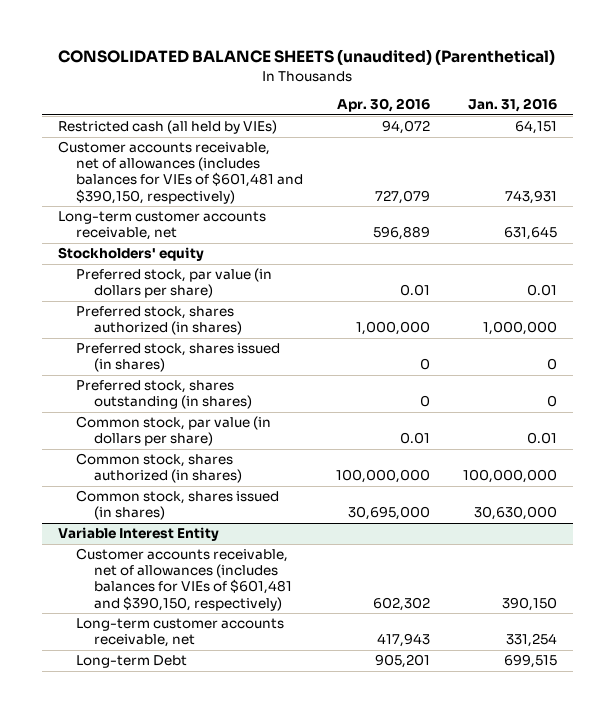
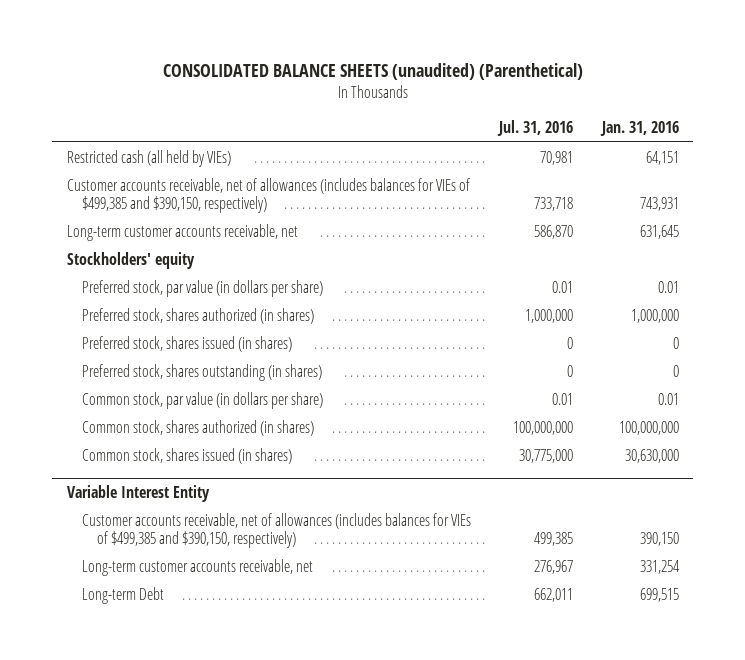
- | Apr. 30, 2016 | Jan. 31, 2016
+ | Jul. 31, 2016 | Jan. 31, 2016
- Customer accounts receivable, net of allowances (includes balances for VIEs of $601,481 and $390,150, respectively) | 727,079 | 743,931
+ Customer accounts receivable, net of allowances (includes balances for VIEs of $499,385 and $390,150, respectively) | 733,718 | 743,931
@ Variable Interest Entity
- Customer accounts receivable, net of allowances (includes balances for VIEs of $601,481 and $390,150, respectively) | 602,302 | 390,150
+ Customer accounts receivable, net of allowances (includes balances for VIEs of $499,385 and $390,150, respectively) | 499,385 | 390,150

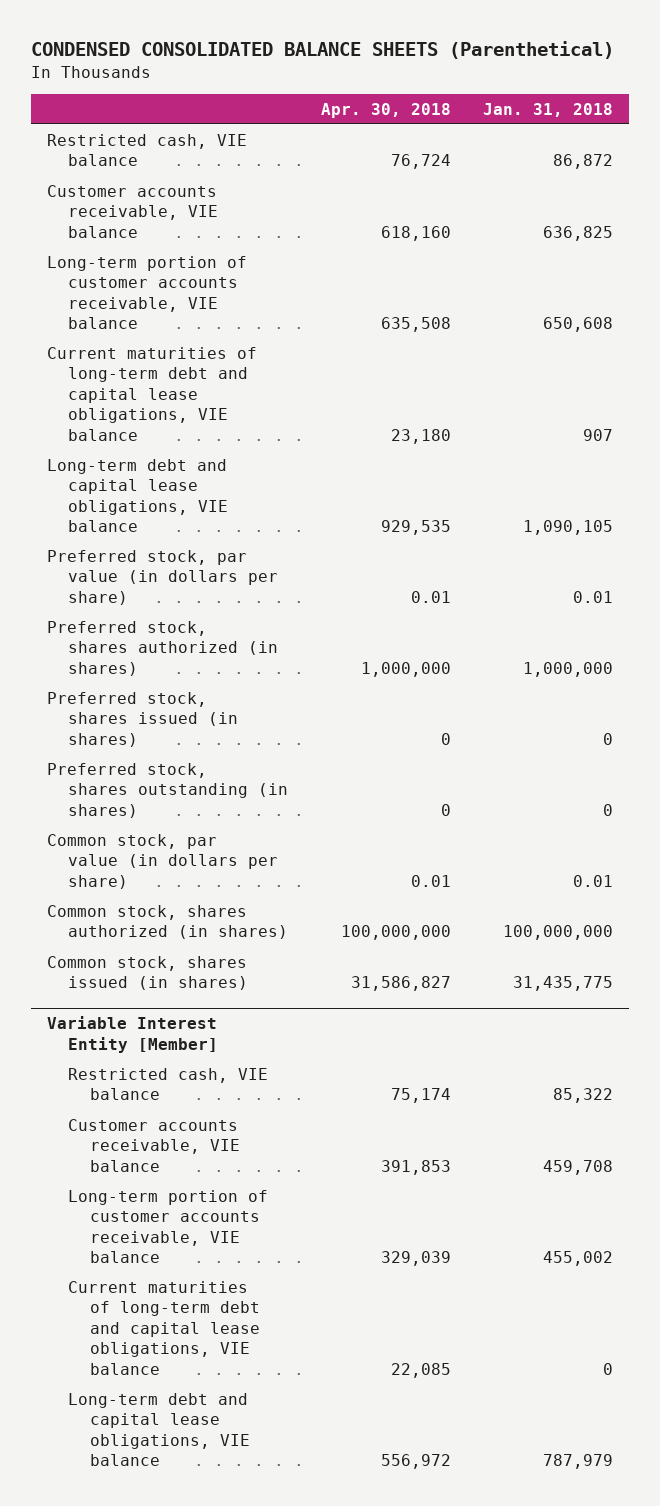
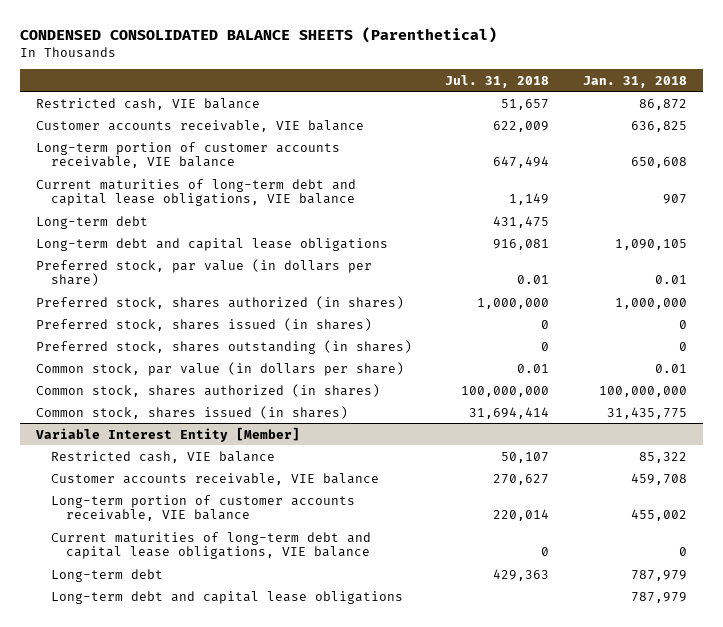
- | Apr. 30, 2018 | Jan. 31, 2018
+ | Jul. 31, 2018 | Jan. 31, 2018
- Long-term debt and capital lease obligations, VIE balance | 929,535 | 1,090,105
+ Long-term debt | 431,475 |
+ Long-term debt and capital lease obligations | 916,081 | 1,090,105
@ Variable Interest Entity [Member]
- Long-term debt and capital lease obligations, VIE balance | 556,972 | 787,979
+ Long-term debt | 429,363 | 787,979
+ Long-term debt and capital lease obligations | | 787,979

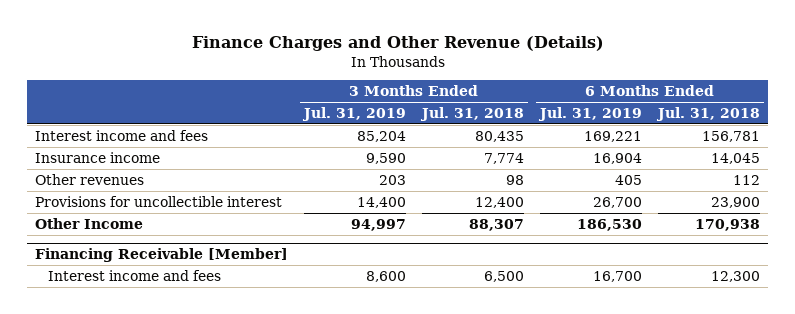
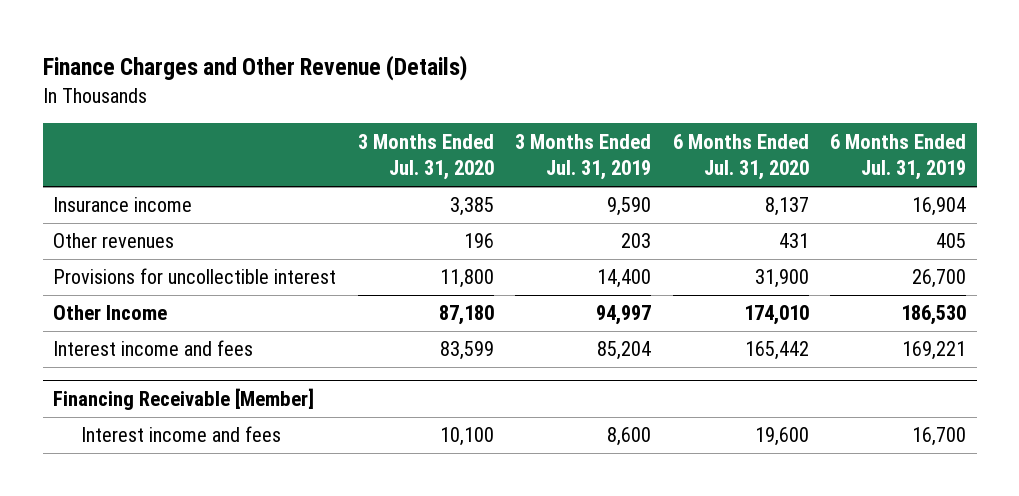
- | 3 Months Ended Jul. 31, 2019 | 3 Months Ended Jul. 31, 2018 | 6 Months Ended Jul. 31, 2019 | 6 Months Ended Jul. 31, 2018
+ | 3 Months Ended Jul. 31, 2020 | 3 Months Ended Jul. 31, 2019 | 6 Months Ended Jul. 31, 2020 | 6 Months Ended Jul. 31, 2019
moved down: Interest income and fees | 83,599 | 85,204 | 165,442 | 169,221

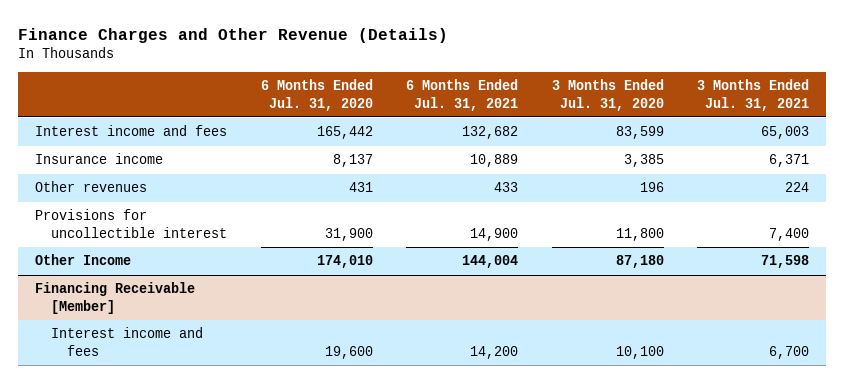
- | 3 Months Ended Jul. 31, 2020 | 3 Months Ended Jul. 31, 2019 | 6 Months Ended Jul. 31, 2020 | 6 Months Ended Jul. 31, 2019
+ | 6 Months Ended Jul. 31, 2020 | 6 Months Ended Jul. 31, 2021 | 3 Months Ended Jul. 31, 2020 | 3 Months Ended Jul. 31, 2021
moved up: Interest income and fees | 165,442 | 132,682 | 83,599 | 65,003

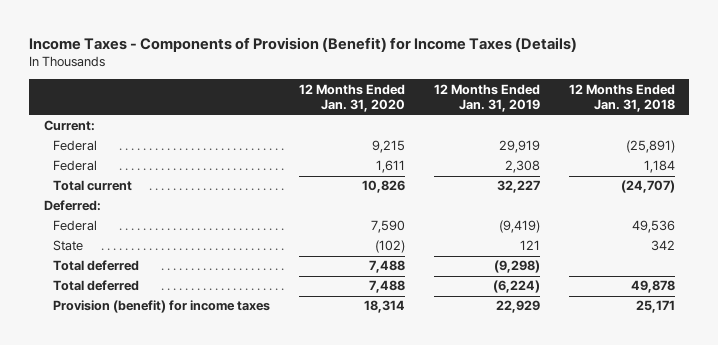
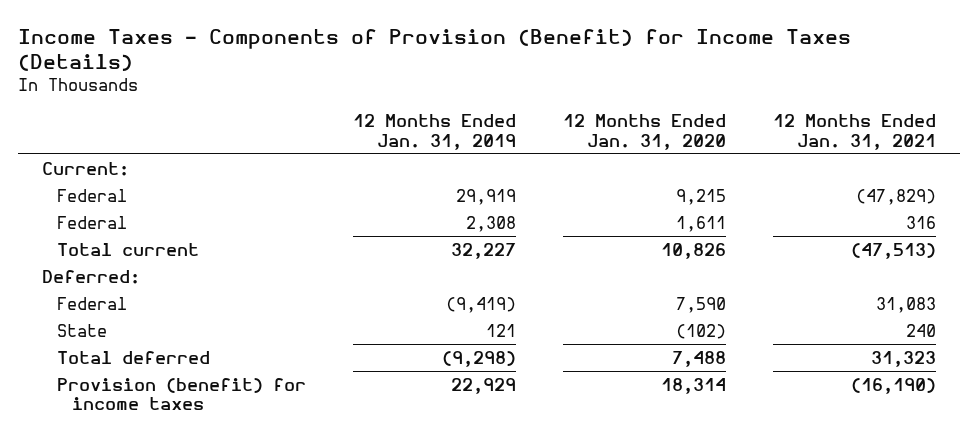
- | 12 Months Ended Jan. 31, 2020 | 12 Months Ended Jan. 31, 2019 | 12 Months Ended Jan. 31, 2018
+ | 12 Months Ended Jan. 31, 2019 | 12 Months Ended Jan. 31, 2020 | 12 Months Ended Jan. 31, 2021
- Total deferred | 7,488 | (6,224) | 49,878

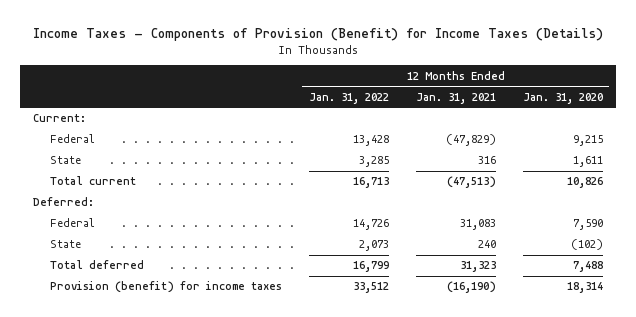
- | 12 Months Ended Jan. 31, 2019 | 12 Months Ended Jan. 31, 2020 | 12 Months Ended Jan. 31, 2021
+ | 12 Months Ended Jan. 31, 2022 | 12 Months Ended Jan. 31, 2021 | 12 Months Ended Jan. 31, 2020
- Federal | 2,308 | 1,611 | 316
+ State | 3,285 | 316 | 1,611

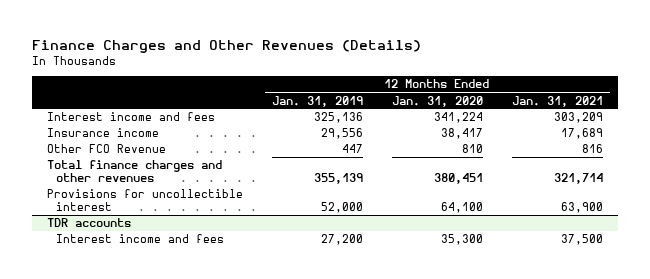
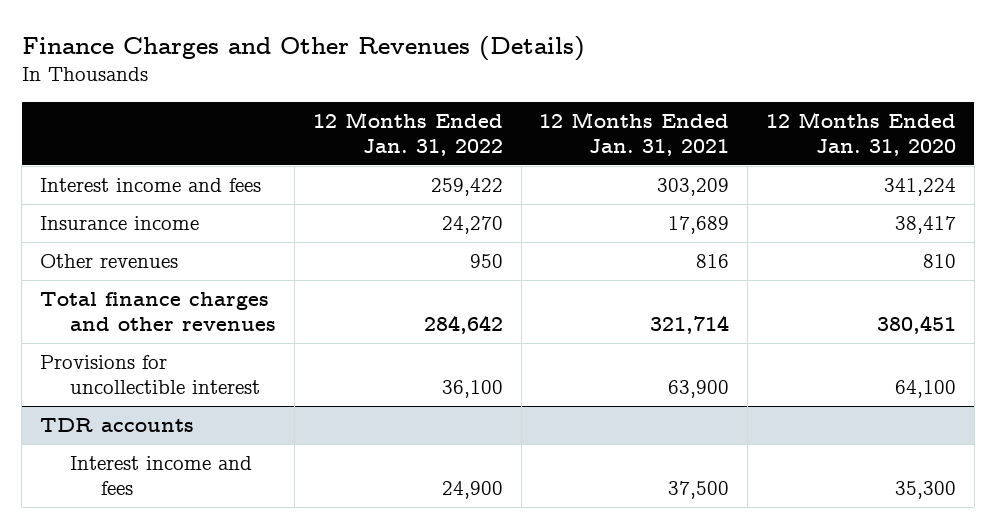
- | 12 Months Ended Jan. 31, 2019 | 12 Months Ended Jan. 31, 2020 | 12 Months Ended Jan. 31, 2021
+ | 12 Months Ended Jan. 31, 2022 | 12 Months Ended Jan. 31, 2021 | 12 Months Ended Jan. 31, 2020
- Other FCO Revenue | 447 | 810 | 816
+ Other revenues | 950 | 816 | 810

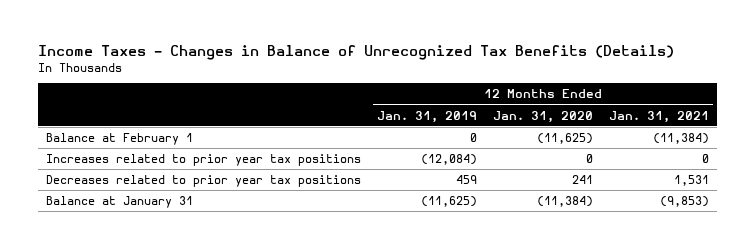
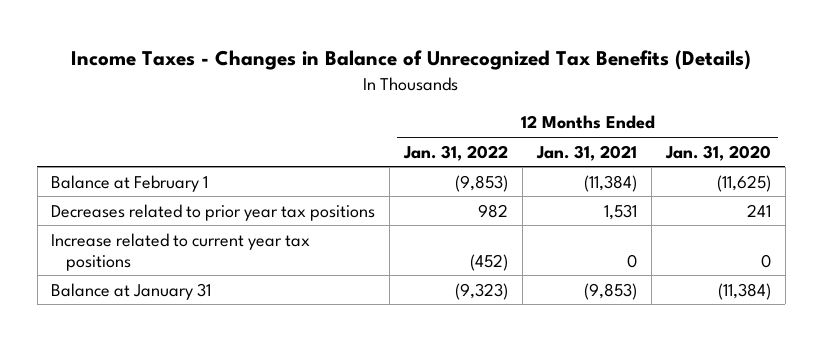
- | 12 Months Ended Jan. 31, 2019 | 12 Months Ended Jan. 31, 2020 | 12 Months Ended Jan. 31, 2021
+ | 12 Months Ended Jan. 31, 2022 | 12 Months Ended Jan. 31, 2021 | 12 Months Ended Jan. 31, 2020
- Increases related to prior year tax positions | (12,084) | 0 | 0
+ Increase related to current year tax positions | (452) | 0 | 0

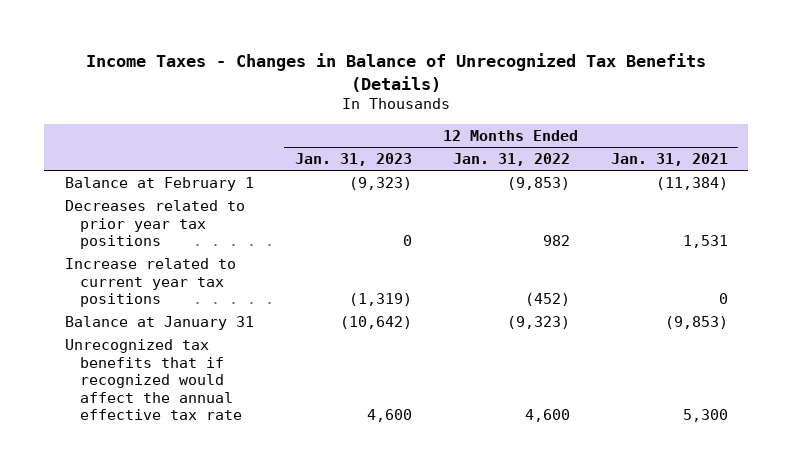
- | 12 Months Ended Jan. 31, 2022 | 12 Months Ended Jan. 31, 2021 | 12 Months Ended Jan. 31, 2020
+ | 12 Months Ended Jan. 31, 2023 | 12 Months Ended Jan. 31, 2022 | 12 Months Ended Jan. 31, 2021
+ Unrecognized tax benefits that if recognized would affect the annual effective tax rate | 4,600 | 4,600 | 5,300

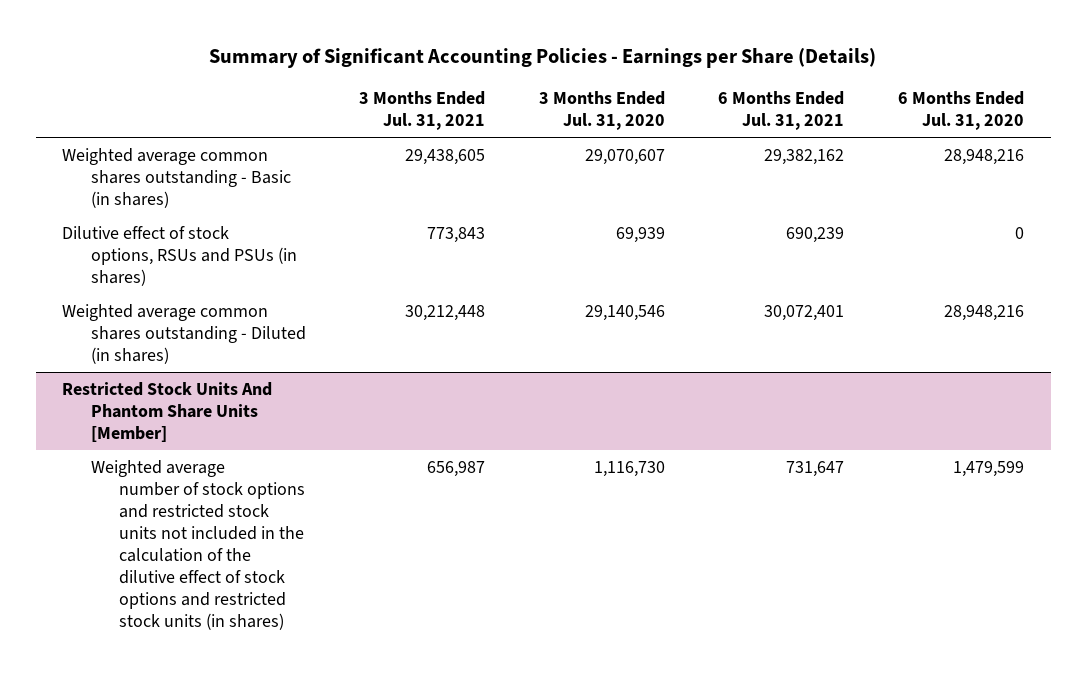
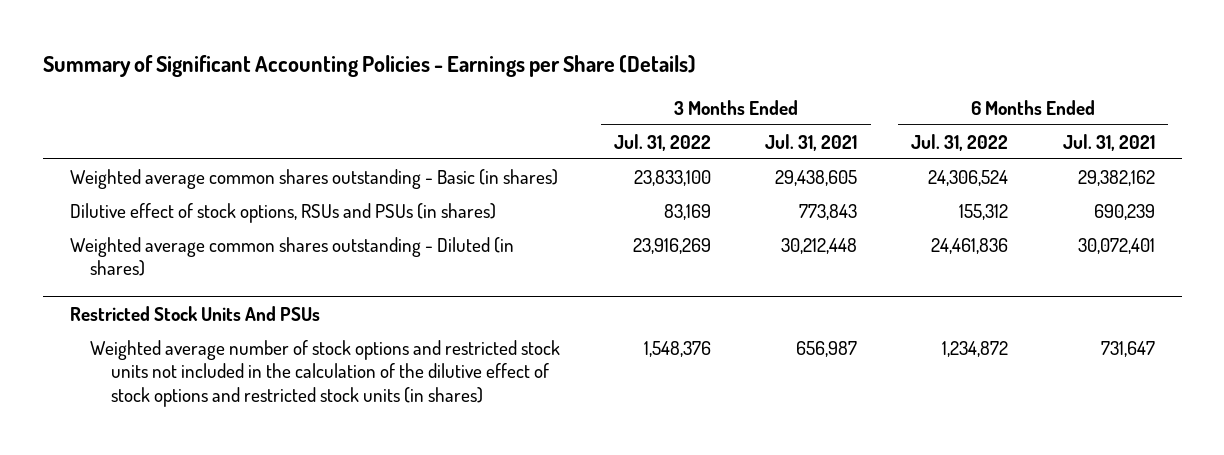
- | 3 Months Ended Jul. 31, 2021 | 3 Months Ended Jul. 31, 2020 | 6 Months Ended Jul. 31, 2021 | 6 Months Ended Jul. 31, 2020
+ | 3 Months Ended Jul. 31, 2022 | 3 Months Ended Jul. 31, 2021 | 6 Months Ended Jul. 31, 2022 | 6 Months Ended Jul. 31, 2021
- Restricted Stock Units And Phantom Share Units [Member]
+ Restricted Stock Units And PSUs

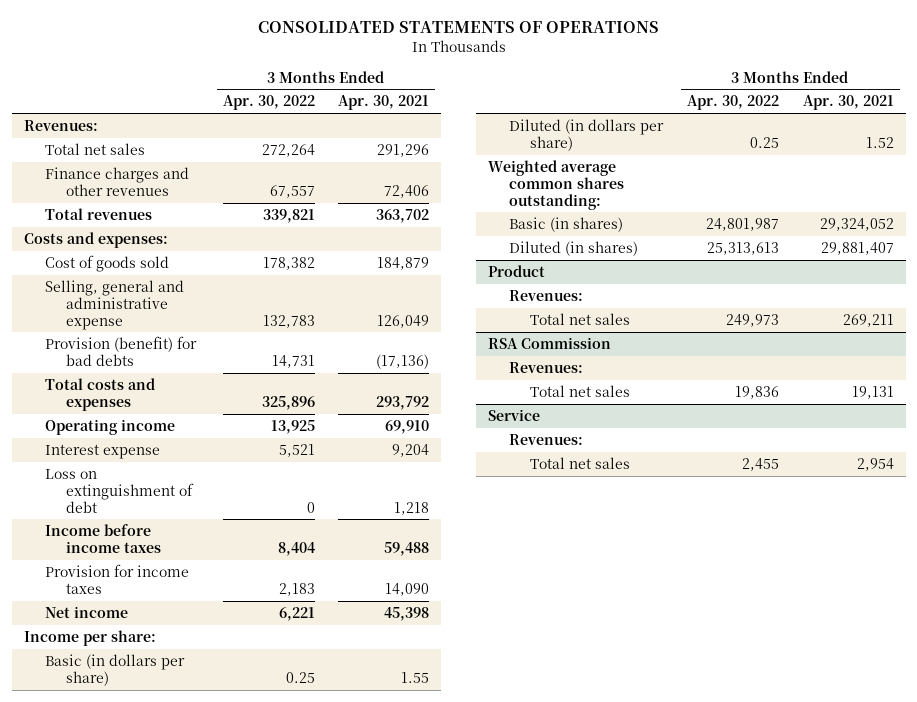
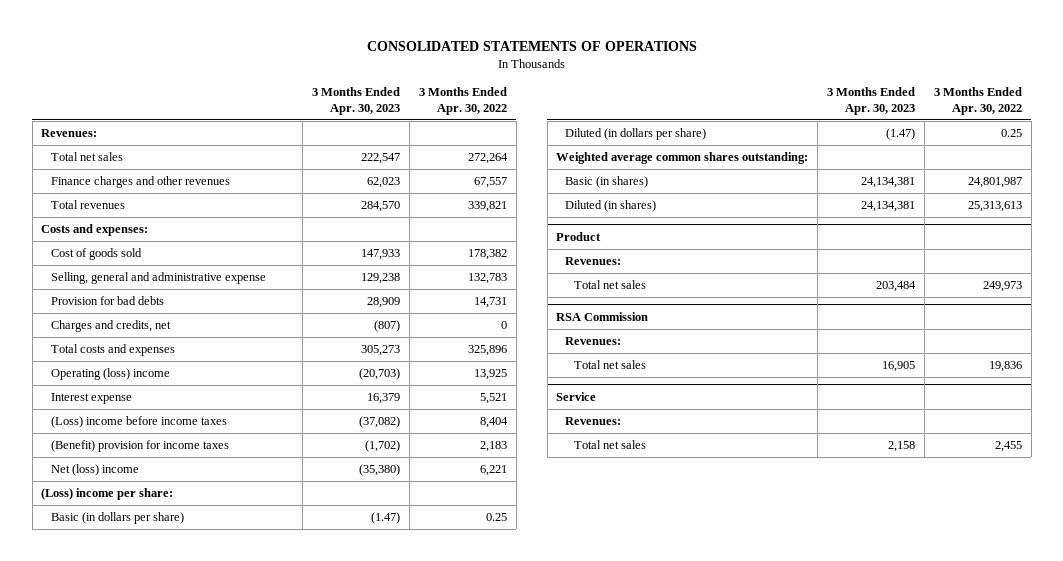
- | 3 Months Ended Apr. 30, 2022 | 3 Months Ended Apr. 30, 2021
+ | 3 Months Ended Apr. 30, 2023 | 3 Months Ended Apr. 30, 2022
- Provision (benefit) for bad debts | 14,731 | (17,136)
+ Provision for bad debts | 28,909 | 14,731
+ Charges and credits, net | (807) | 0
- Operating income | 13,925 | 69,910
+ Operating (loss) income | (20,703) | 13,925
- Loss on extinguishment of debt | 0 | 1,218
- Income before income taxes | 8,404 | 59,488
- Provision for income taxes | 2,183 | 14,090
- Net income | 6,221 | 45,398
- Income per share:
+ (Loss) income before income taxes | (37,082) | 8,404
+ (Benefit) provision for income taxes | (1,702) | 2,183
+ Net (loss) income | (35,380) | 6,221
+ (Loss) income per share:

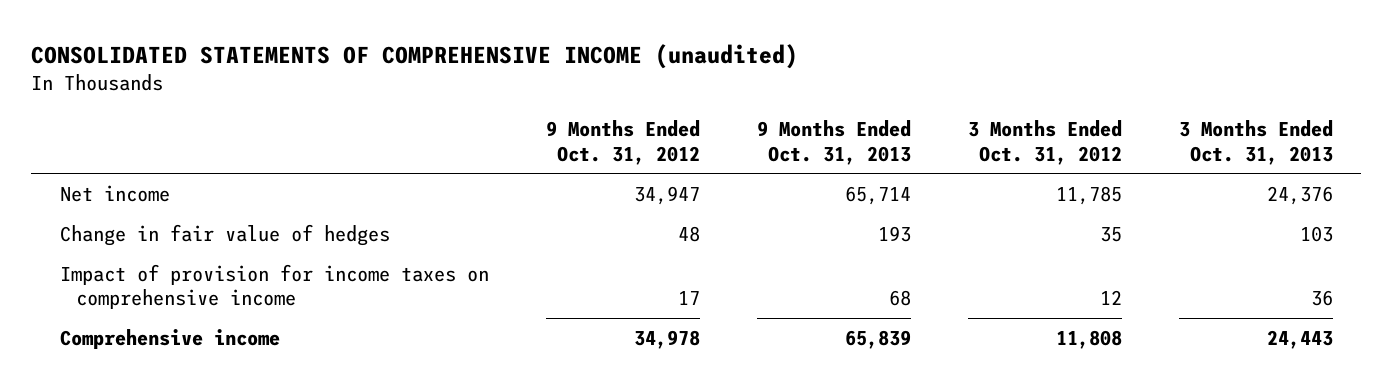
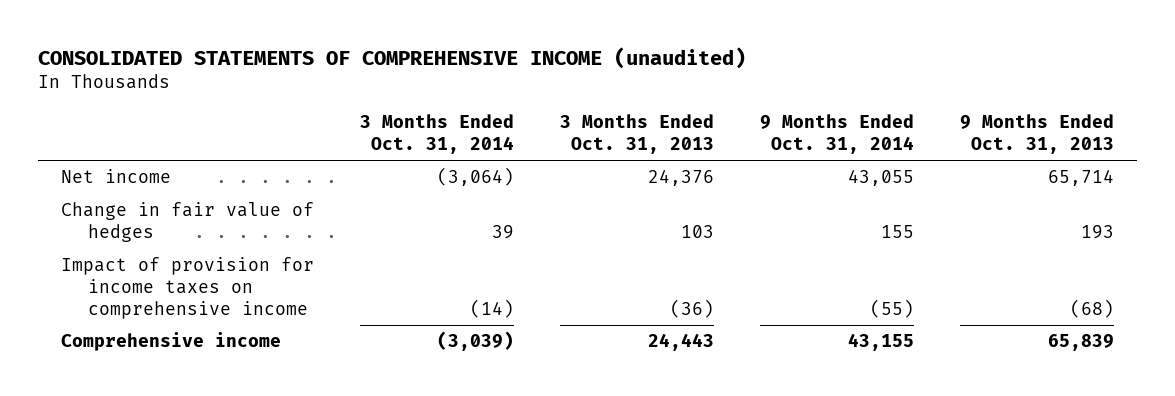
- | 9 Months Ended Oct. 31, 2012 | 9 Months Ended Oct. 31, 2013 | 3 Months Ended Oct. 31, 2012 | 3 Months Ended Oct. 31, 2013
+ | 3 Months Ended Oct. 31, 2014 | 3 Months Ended Oct. 31, 2013 | 9 Months Ended Oct. 31, 2014 | 9 Months Ended Oct. 31, 2013
- Impact of provision for income taxes on comprehensive income | 17 | 68 | 12 | 36
+ Impact of provision for income taxes on comprehensive income | (14) | (36) | (55) | (68)

